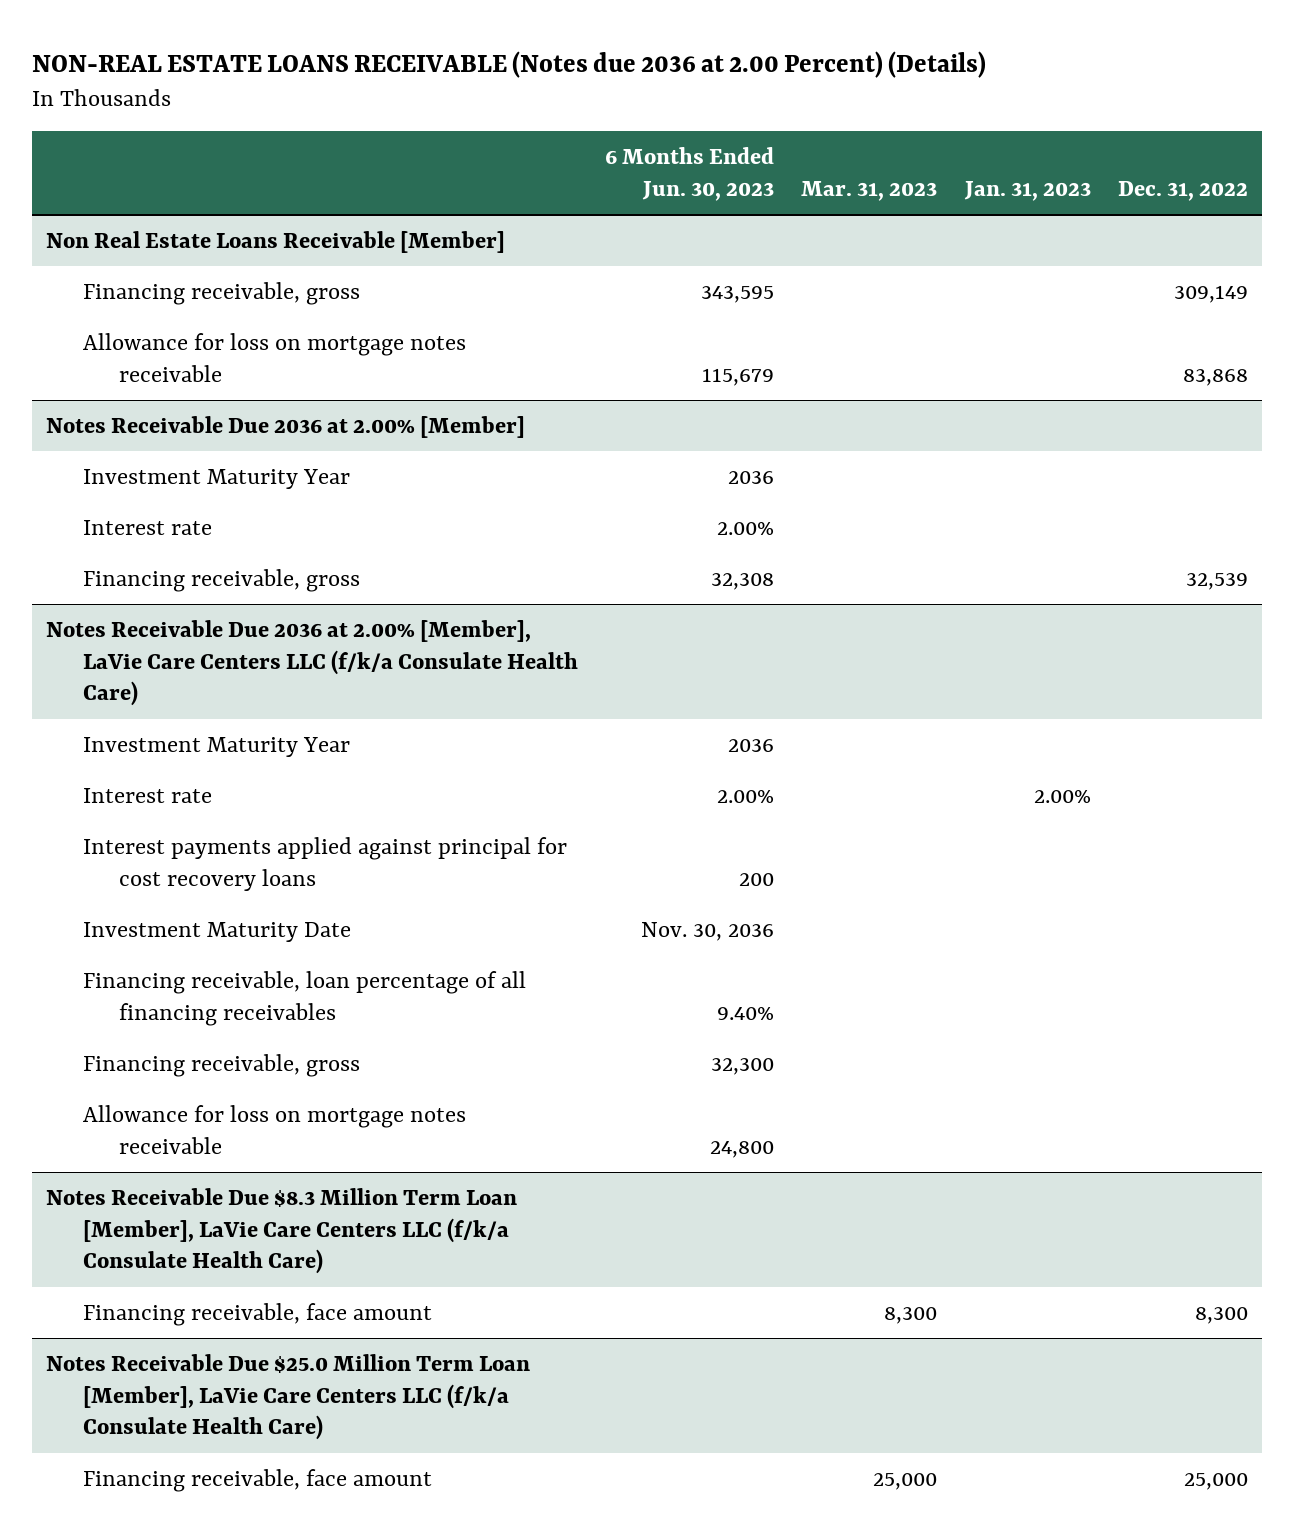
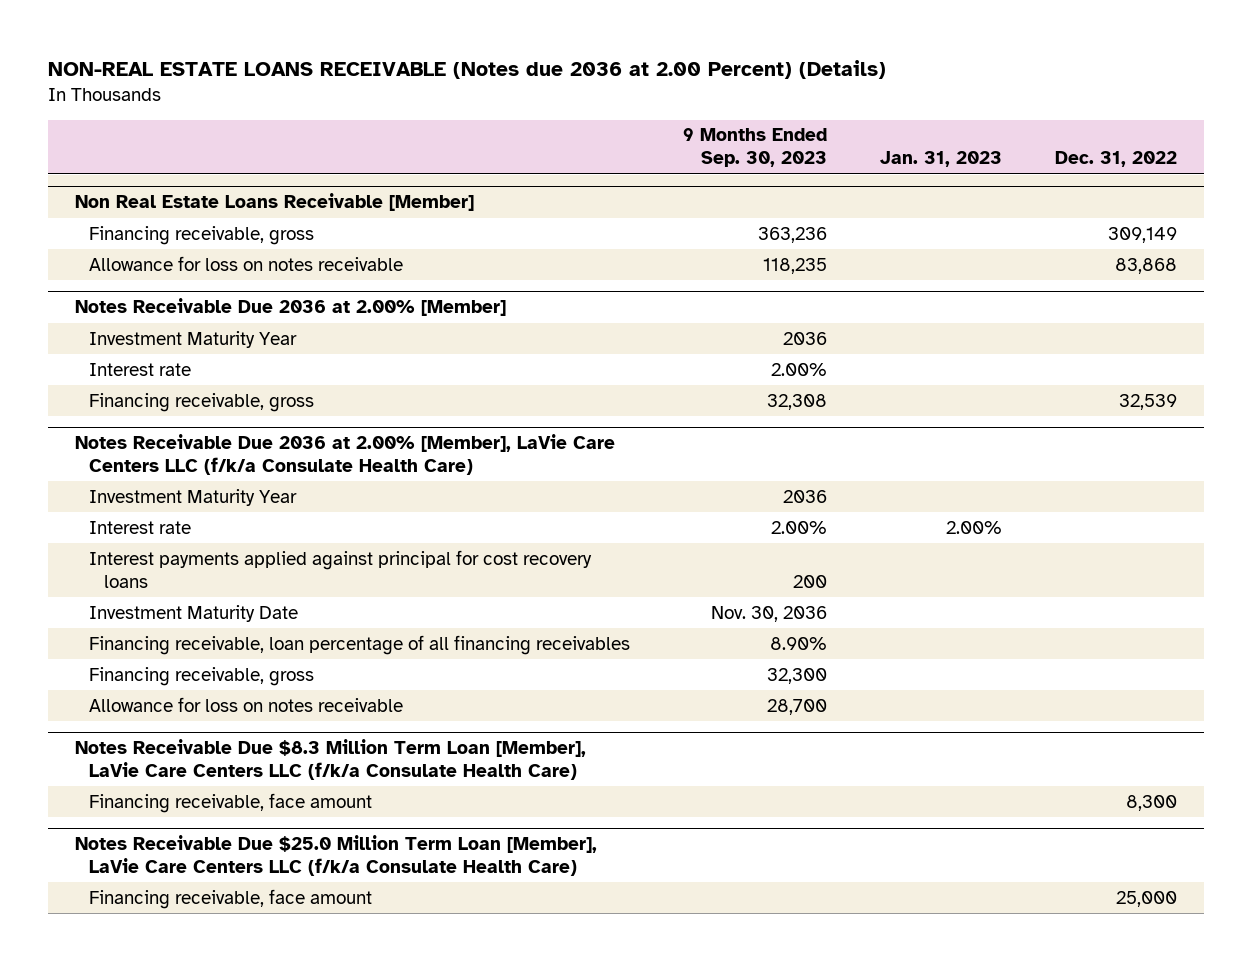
- | 6 Months Ended Jun. 30, 2023 | Mar. 31, 2023 | Jan. 31, 2023 | Dec. 31, 2022
+ | 9 Months Ended Sep. 30, 2023 | Jan. 31, 2023 | Dec. 31, 2022
@ Non Real Estate Loans Receivable [Member]
- Allowance for loss on mortgage notes receivable | 115,679 | | | 83,868
+ Allowance for loss on notes receivable | 118,235 | | 83,868
@ Notes Receivable Due 2036 at 2.00% [Member], LaVie Care Centers LLC (f/k/a Consulate Health Care)
- Allowance for loss on mortgage notes receivable | 24,800 | | |
+ Allowance for loss on notes receivable | 28,700 | |

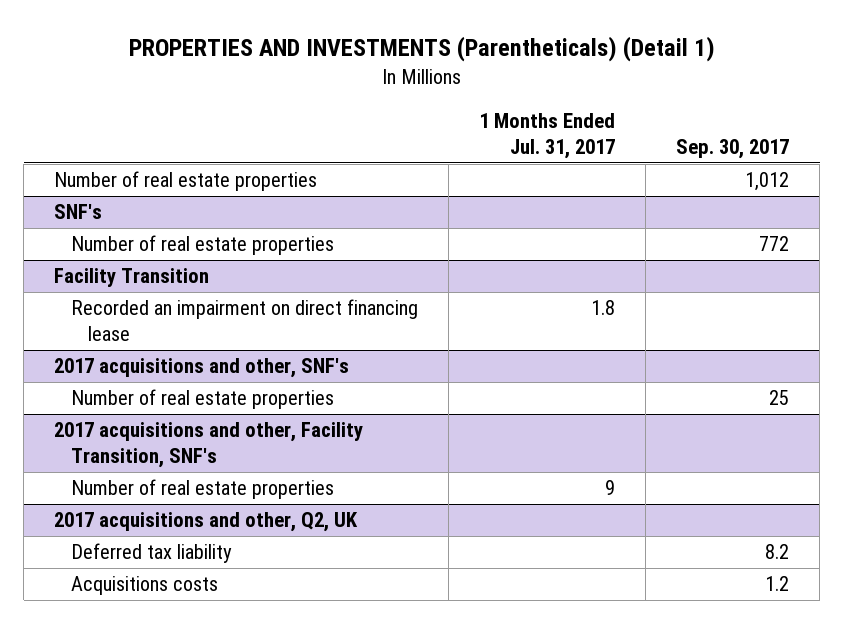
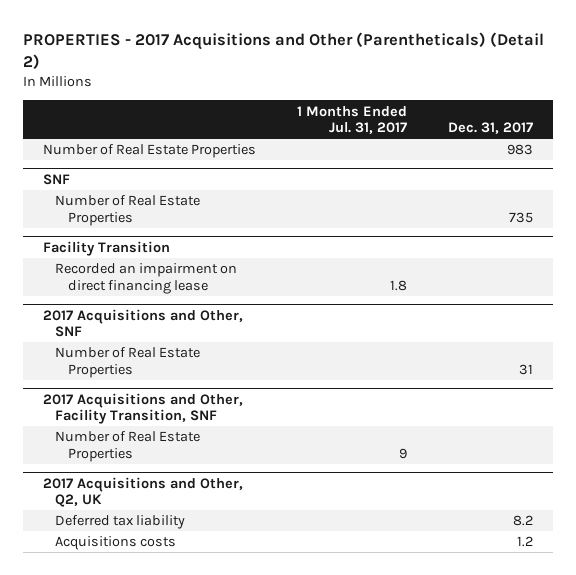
- PROPERTIES AND INVESTMENTS (Parentheticals) (Detail 1)
+ PROPERTIES - 2017 Acquisitions and Other (Parentheticals) (Detail 2)
- | 1 Months Ended Jul. 31, 2017 | Sep. 30, 2017
+ | 1 Months Ended Jul. 31, 2017 | Dec. 31, 2017
- Number of real estate properties | | 1,012
- SNF's
- Number of real estate properties | | 772
+ Number of Real Estate Properties | | 983
+ SNF
+ Number of Real Estate Properties | | 735
- 2017 acquisitions and other, SNF's
- Number of real estate properties | | 25
- 2017 acquisitions and other, Facility Transition, SNF's
- Number of real estate properties | 9 |
- 2017 acquisitions and other, Q2, UK
+ 2017 Acquisitions and Other, SNF
+ Number of Real Estate Properties | | 31
+ 2017 Acquisitions and Other, Facility Transition, SNF
+ Number of Real Estate Properties | 9 |
+ 2017 Acquisitions and Other, Q2, UK

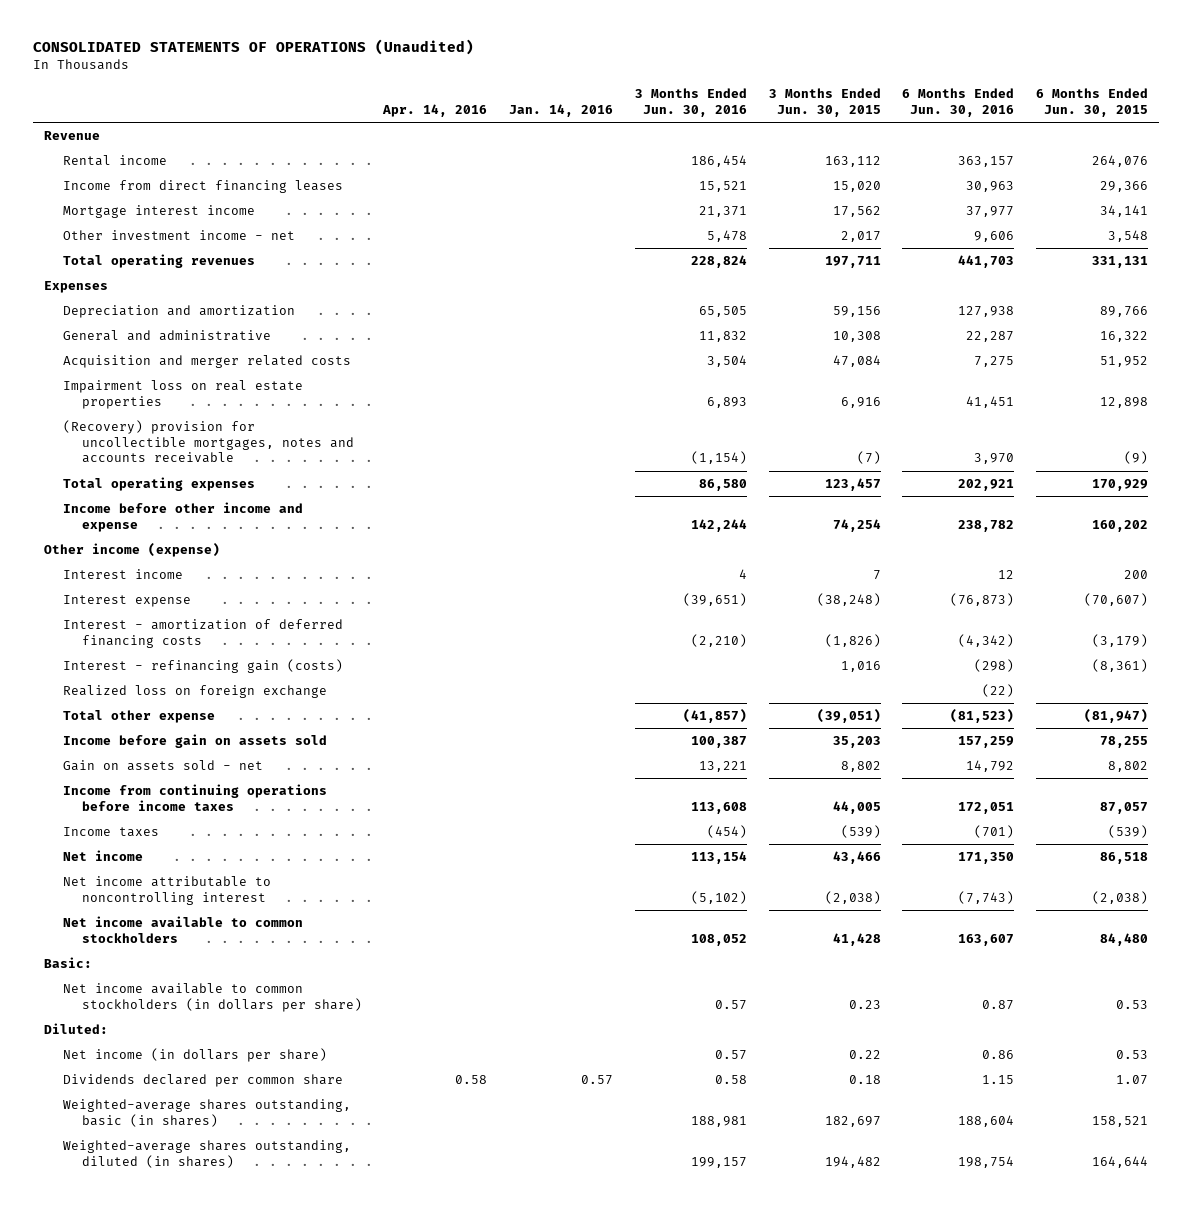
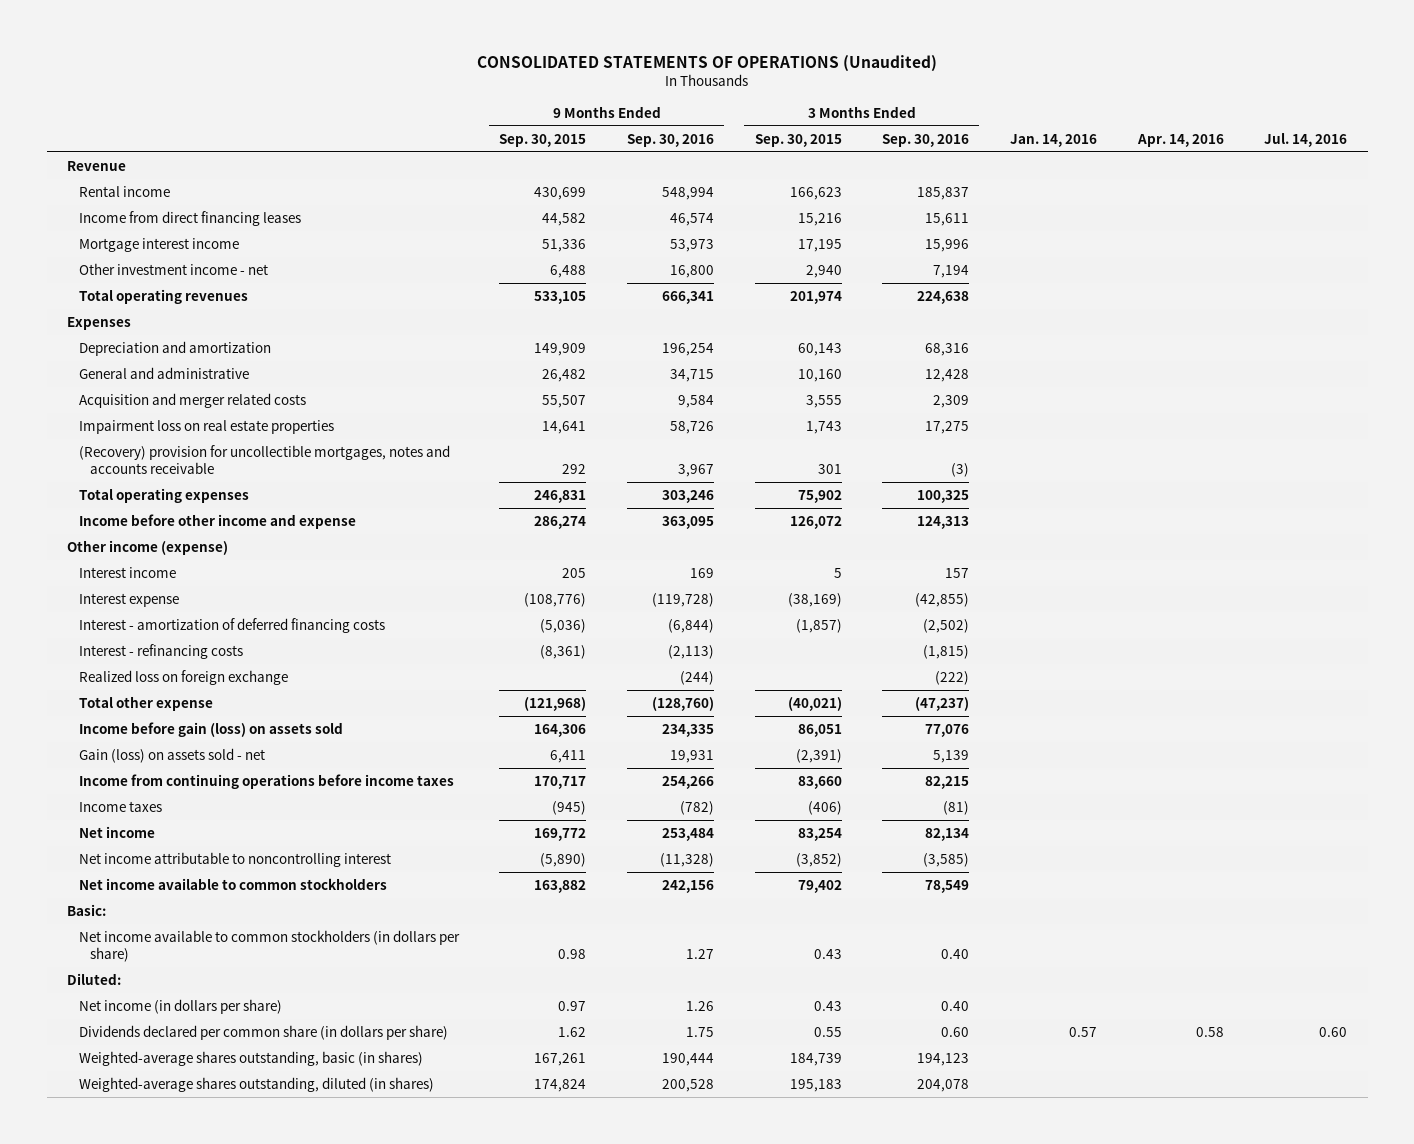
- | Apr. 14, 2016 | Jan. 14, 2016 | 3 Months Ended Jun. 30, 2016 | 3 Months Ended Jun. 30, 2015 | 6 Months Ended Jun. 30, 2016 | 6 Months Ended Jun. 30, 2015
+ | 9 Months Ended Sep. 30, 2015 | 9 Months Ended Sep. 30, 2016 | 3 Months Ended Sep. 30, 2015 | 3 Months Ended Sep. 30, 2016 | Jan. 14, 2016 | Apr. 14, 2016 | Jul. 14, 2016
- Interest - refinancing gain (costs) | | | | 1,016 | (298) | (8,361)
+ Interest - refinancing costs | (8,361) | (2,113) | | (1,815) | | |
- Income before gain on assets sold | | | 100,387 | 35,203 | 157,259 | 78,255
- Gain on assets sold - net | | | 13,221 | 8,802 | 14,792 | 8,802
+ Income before gain (loss) on assets sold | 164,306 | 234,335 | 86,051 | 77,076 | | |
+ Gain (loss) on assets sold - net | 6,411 | 19,931 | (2,391) | 5,139 | | |
- Dividends declared per common share | 0.58 | 0.57 | 0.58 | 0.18 | 1.15 | 1.07
+ Dividends declared per common share (in dollars per share) | 1.62 | 1.75 | 0.55 | 0.60 | 0.57 | 0.58 | 0.60

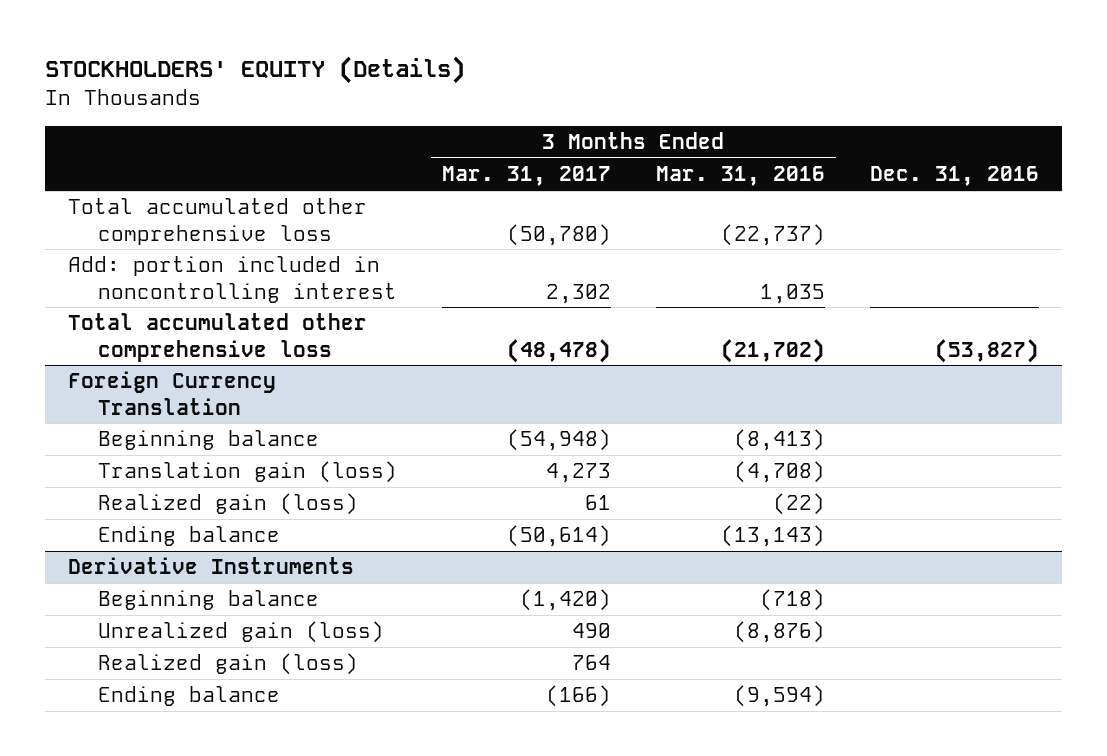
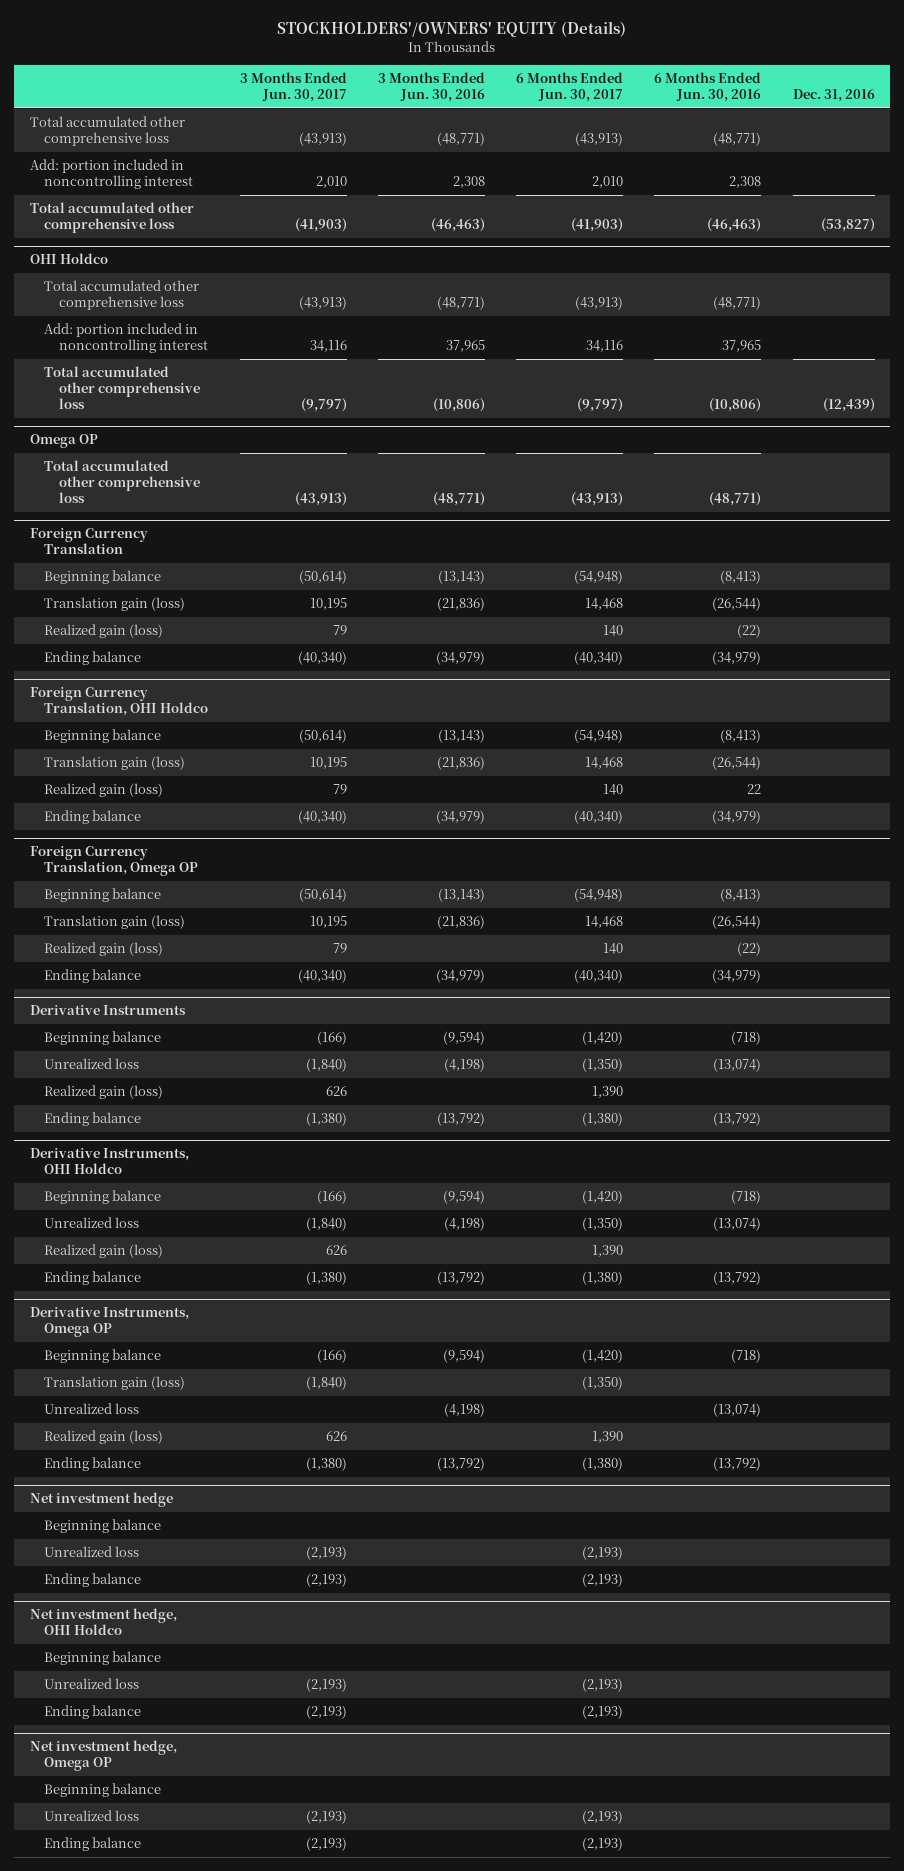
- STOCKHOLDERS' EQUITY (Details)
+ STOCKHOLDERS'/OWNERS' EQUITY (Details)
- | 3 Months Ended Mar. 31, 2017 | 3 Months Ended Mar. 31, 2016 | Dec. 31, 2016
+ | 3 Months Ended Jun. 30, 2017 | 3 Months Ended Jun. 30, 2016 | 6 Months Ended Jun. 30, 2017 | 6 Months Ended Jun. 30, 2016 | Dec. 31, 2016
+ OHI Holdco
+ Total accumulated other comprehensive loss | (43,913) | (48,771) | (43,913) | (48,771) |
+ Add: portion included in noncontrolling interest | 34,116 | 37,965 | 34,116 | 37,965 |
+ Total accumulated other comprehensive loss | (9,797) | (10,806) | (9,797) | (10,806) | (12,439)
+ Omega OP
+ Total accumulated other comprehensive loss | (43,913) | (48,771) | (43,913) | (48,771) |
+ Foreign Currency Translation, OHI Holdco
+ Beginning balance | (50,614) | (13,143) | (54,948) | (8,413) |
+ Translation gain (loss) | 10,195 | (21,836) | 14,468 | (26,544) |
+ Realized gain (loss) | 79 | | 140 | 22 |
+ Ending balance | (40,340) | (34,979) | (40,340) | (34,979) |
+ Foreign Currency Translation, Omega OP
+ Beginning balance | (50,614) | (13,143) | (54,948) | (8,413) |
+ Translation gain (loss) | 10,195 | (21,836) | 14,468 | (26,544) |
+ Realized gain (loss) | 79 | | 140 | (22) |
+ Ending balance | (40,340) | (34,979) | (40,340) | (34,979) |
@ Derivative Instruments
- Unrealized gain (loss) | 490 | (8,876) |
+ Unrealized loss | (1,840) | (4,198) | (1,350) | (13,074) |
+ Derivative Instruments, OHI Holdco
+ Beginning balance | (166) | (9,594) | (1,420) | (718) |
+ Unrealized loss | (1,840) | (4,198) | (1,350) | (13,074) |
+ Realized gain (loss) | 626 | | 1,390 | |
+ Ending balance | (1,380) | (13,792) | (1,380) | (13,792) |
+ Derivative Instruments, Omega OP
+ Beginning balance | (166) | (9,594) | (1,420) | (718) |
+ Translation gain (loss) | (1,840) | | (1,350) | |
+ Unrealized loss | | (4,198) | | (13,074) |
+ Realized gain (loss) | 626 | | 1,390 | |
+ Ending balance | (1,380) | (13,792) | (1,380) | (13,792) |
+ Net investment hedge
+ Beginning balance
+ Unrealized loss | (2,193) | | (2,193) | |
+ Ending balance | (2,193) | | (2,193) | |
+ Net investment hedge, OHI Holdco
+ Beginning balance
+ Unrealized loss | (2,193) | | (2,193) | |
+ Ending balance | (2,193) | | (2,193) | |
+ Net investment hedge, Omega OP
+ Beginning balance
+ Unrealized loss | (2,193) | | (2,193) | |
+ Ending balance | (2,193) | | (2,193) | |

